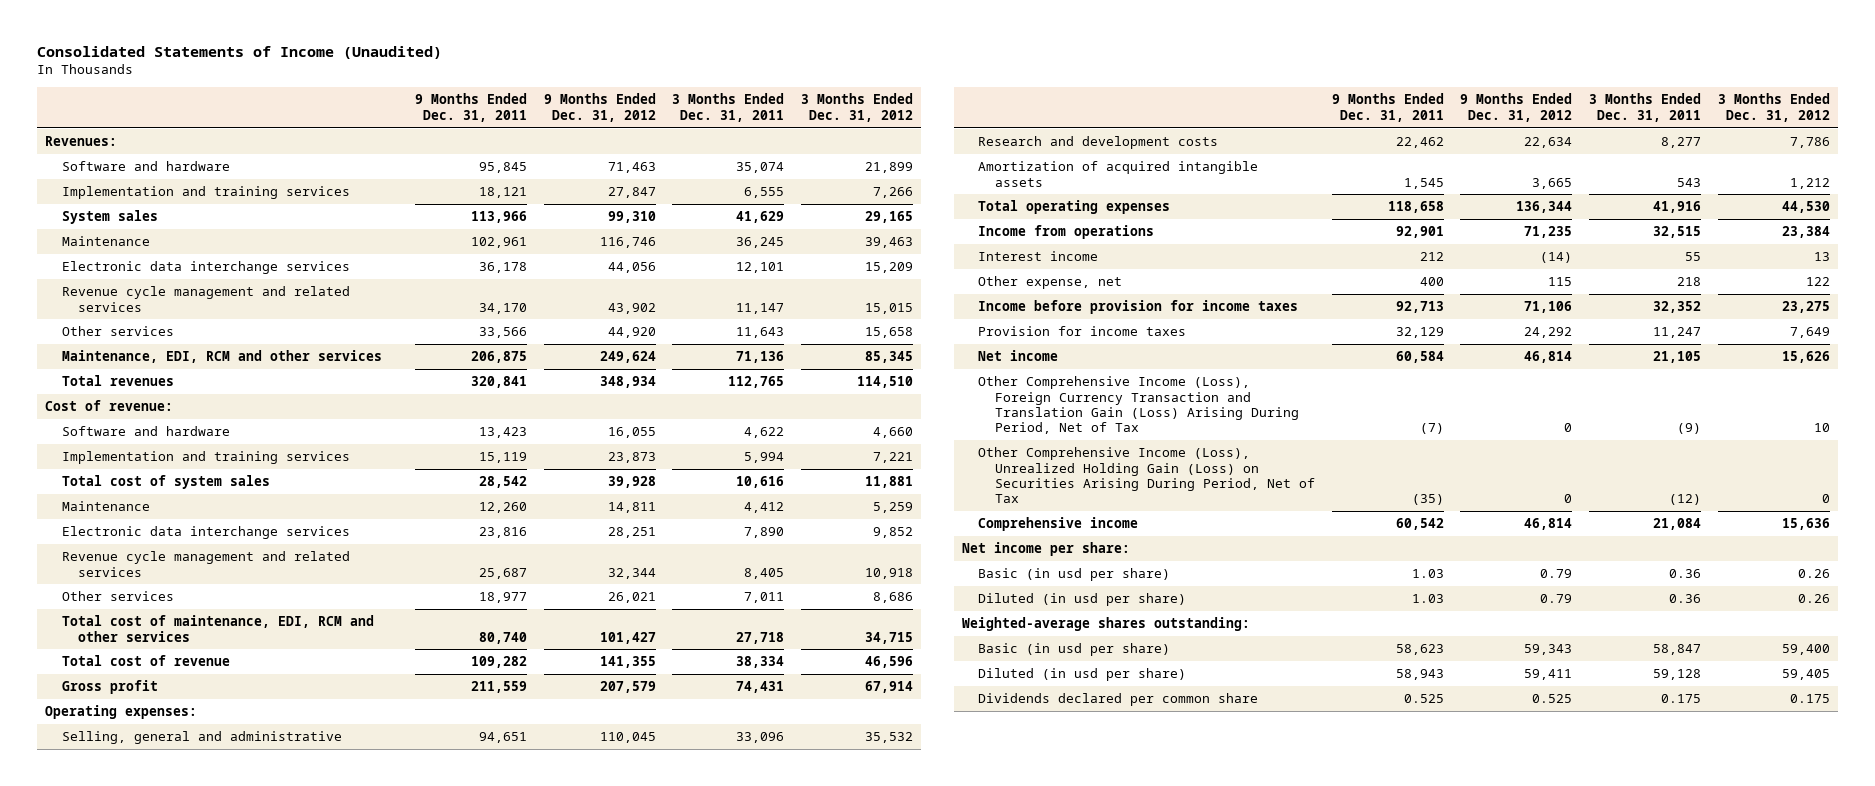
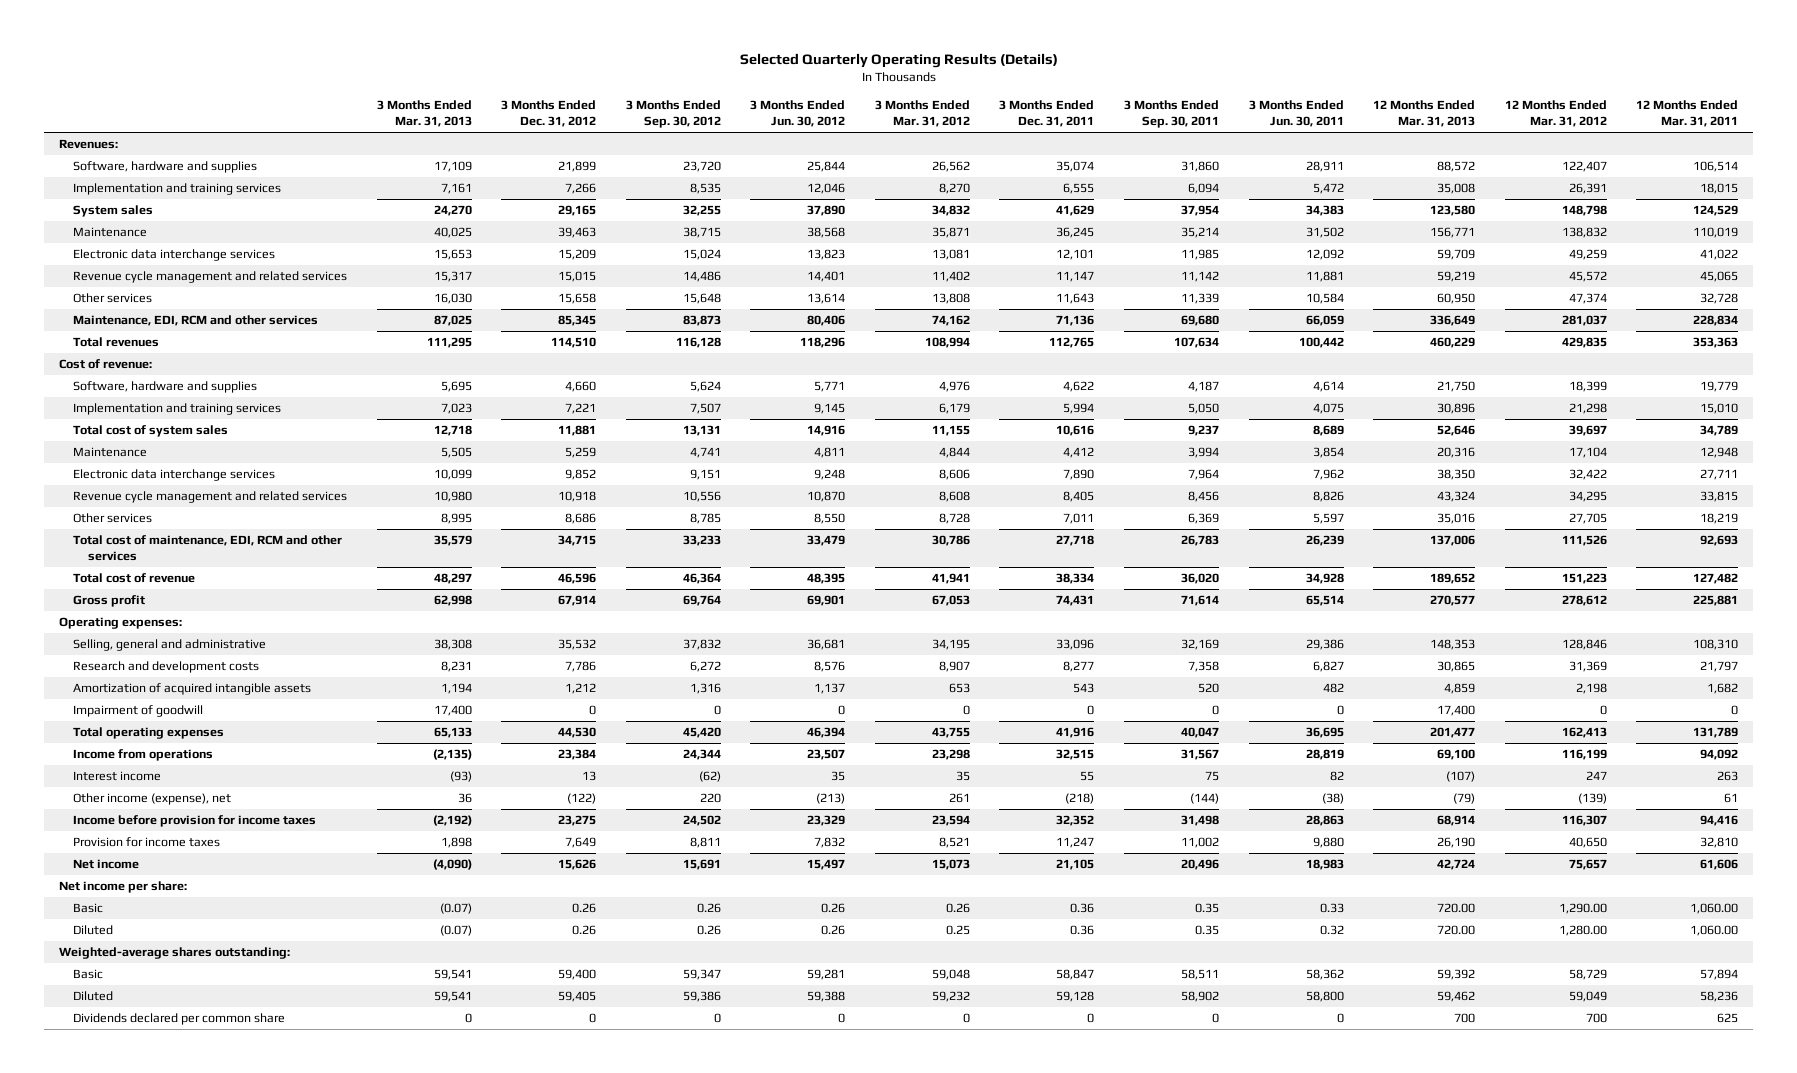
- Consolidated Statements of Income (Unaudited)
+ Selected Quarterly Operating Results (Details)
- | 9 Months Ended Dec. 31, 2011 | 9 Months Ended Dec. 31, 2012 | 3 Months Ended Dec. 31, 2011 | 3 Months Ended Dec. 31, 2012
+ | 3 Months Ended Mar. 31, 2013 | 3 Months Ended Dec. 31, 2012 | 3 Months Ended Sep. 30, 2012 | 3 Months Ended Jun. 30, 2012 | 3 Months Ended Mar. 31, 2012 | 3 Months Ended Dec. 31, 2011 | 3 Months Ended Sep. 30, 2011 | 3 Months Ended Jun. 30, 2011 | 12 Months Ended Mar. 31, 2013 | 12 Months Ended Mar. 31, 2012 | 12 Months Ended Mar. 31, 2011
- Software and hardware | 95,845 | 71,463 | 35,074 | 21,899
+ Software, hardware and supplies | 17,109 | 21,899 | 23,720 | 25,844 | 26,562 | 35,074 | 31,860 | 28,911 | 88,572 | 122,407 | 106,514
- Software and hardware | 13,423 | 16,055 | 4,622 | 4,660
+ Software, hardware and supplies | 5,695 | 4,660 | 5,624 | 5,771 | 4,976 | 4,622 | 4,187 | 4,614 | 21,750 | 18,399 | 19,779
+ Impairment of goodwill | 17,400 | 0 | 0 | 0 | 0 | 0 | 0 | 0 | 17,400 | 0 | 0
- Other expense, net | 400 | 115 | 218 | 122
+ Other income (expense), net | 36 | (122) | 220 | (213) | 261 | (218) | (144) | (38) | (79) | (139) | 61
- Other Comprehensive Income (Loss), Foreign Currency Transaction and Translation Gain (Loss) Arising During Period, Net of Tax | (7) | 0 | (9) | 10
- Other Comprehensive Income (Loss), Unrealized Holding Gain (Loss) on Securities Arising During Period, Net of Tax | (35) | 0 | (12) | 0
- Comprehensive income | 60,542 | 46,814 | 21,084 | 15,636
- Basic (in usd per share) | 1.03 | 0.79 | 0.36 | 0.26
- Diluted (in usd per share) | 1.03 | 0.79 | 0.36 | 0.26
+ Basic | (0.07) | 0.26 | 0.26 | 0.26 | 0.26 | 0.36 | 0.35 | 0.33 | 720.00 | 1,290.00 | 1,060.00
+ Diluted | (0.07) | 0.26 | 0.26 | 0.26 | 0.25 | 0.36 | 0.35 | 0.32 | 720.00 | 1,280.00 | 1,060.00
- Basic (in usd per share) | 58,623 | 59,343 | 58,847 | 59,400
- Diluted (in usd per share) | 58,943 | 59,411 | 59,128 | 59,405
- Dividends declared per common share | 0.525 | 0.525 | 0.175 | 0.175
+ Basic | 59,541 | 59,400 | 59,347 | 59,281 | 59,048 | 58,847 | 58,511 | 58,362 | 59,392 | 58,729 | 57,894
+ Diluted | 59,541 | 59,405 | 59,386 | 59,388 | 59,232 | 59,128 | 58,902 | 58,800 | 59,462 | 59,049 | 58,236
+ Dividends declared per common share | 0 | 0 | 0 | 0 | 0 | 0 | 0 | 0 | 700 | 700 | 625

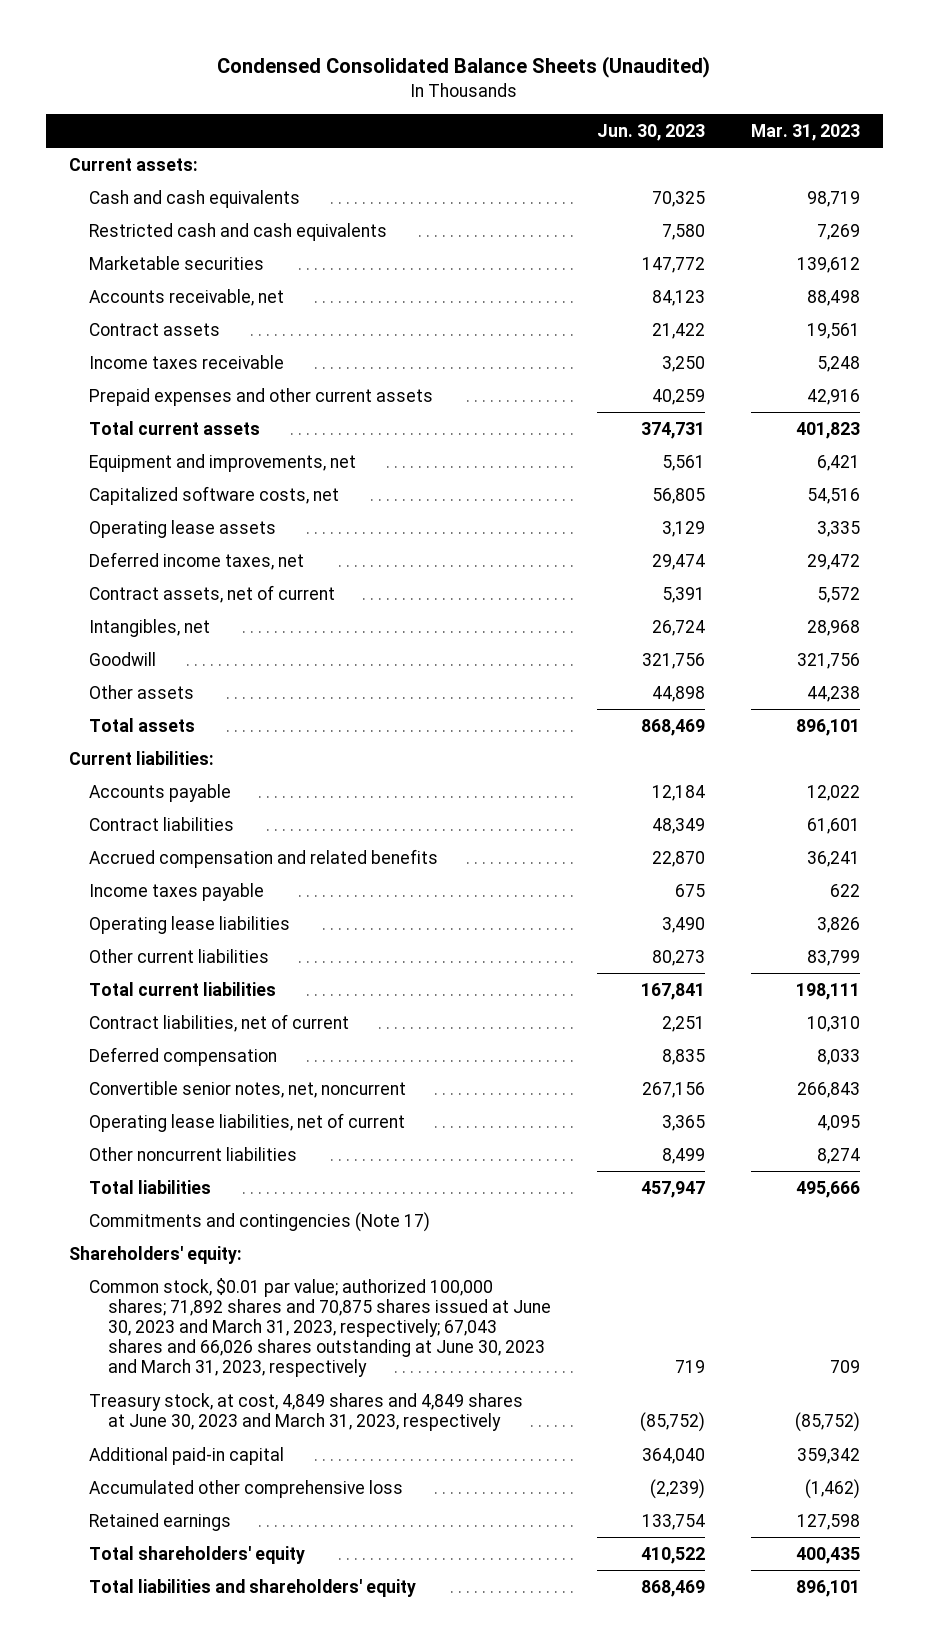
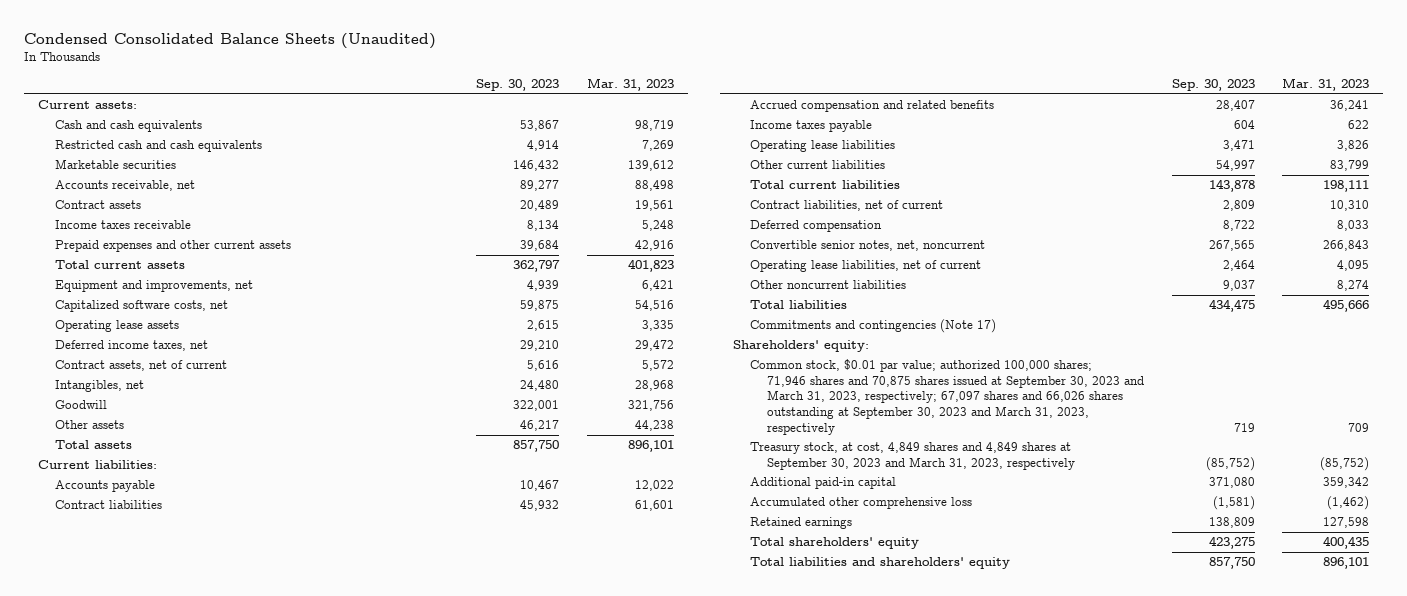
- | Jun. 30, 2023 | Mar. 31, 2023
+ | Sep. 30, 2023 | Mar. 31, 2023
- Common stock, $0.01 par value; authorized 100,000 shares; 71,892 shares and 70,875 shares issued at June 30, 2023 and March 31, 2023, respectively; 67,043 shares and 66,026 shares outstanding at June 30, 2023 and March 31, 2023, respectively | 719 | 709
- Treasury stock, at cost, 4,849 shares and 4,849 shares at June 30, 2023 and March 31, 2023, respectively | (85,752) | (85,752)
+ Common stock, $0.01 par value; authorized 100,000 shares; 71,946 shares and 70,875 shares issued at September 30, 2023 and March 31, 2023, respectively; 67,097 shares and 66,026 shares outstanding at September 30, 2023 and March 31, 2023, respectively | 719 | 709
+ Treasury stock, at cost, 4,849 shares and 4,849 shares at September 30, 2023 and March 31, 2023, respectively | (85,752) | (85,752)

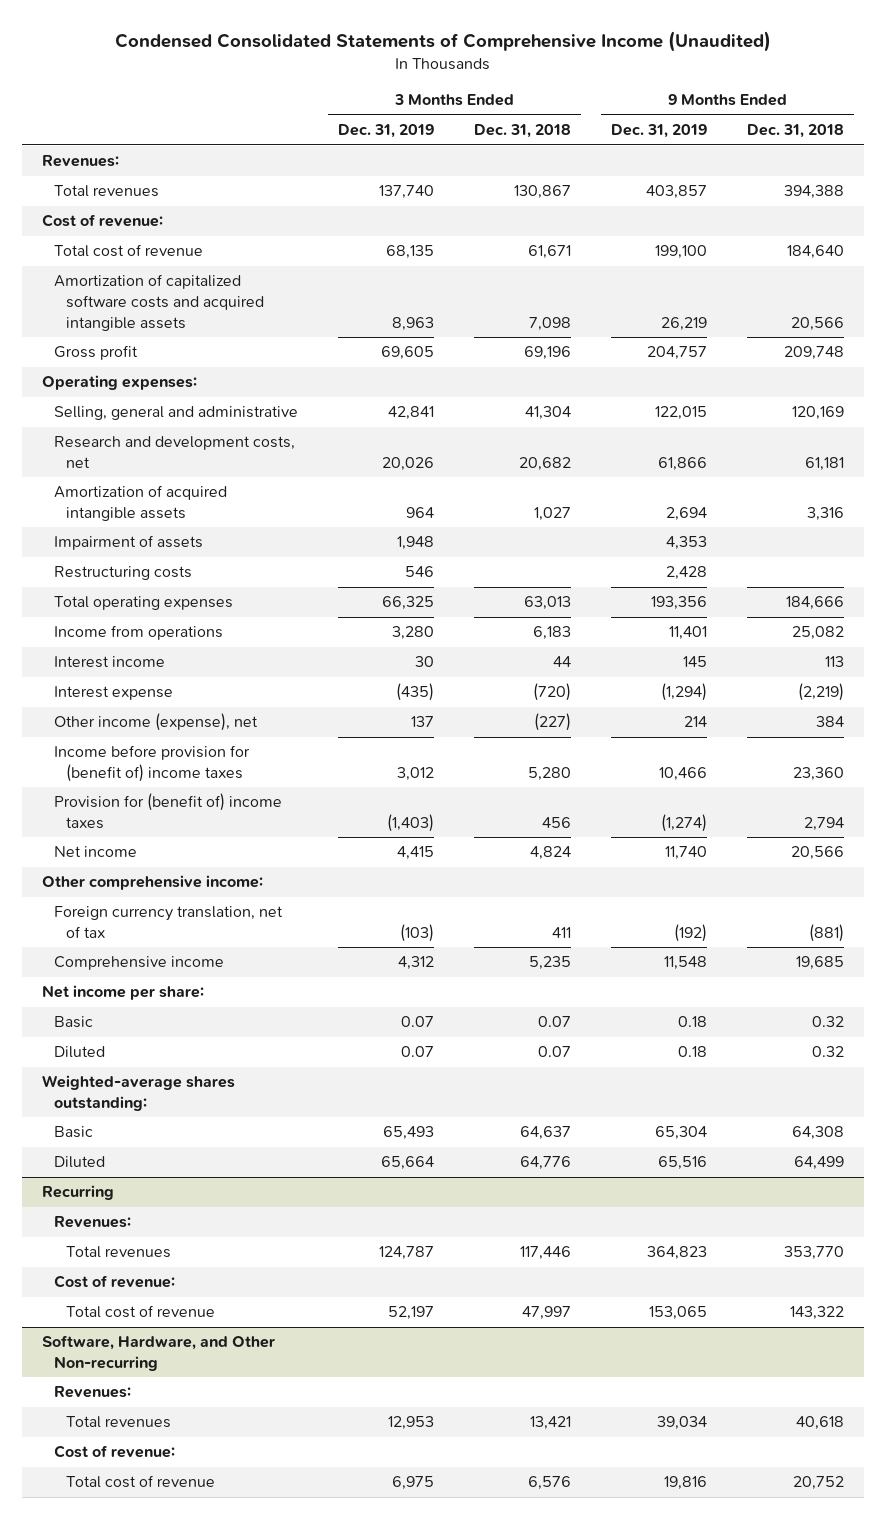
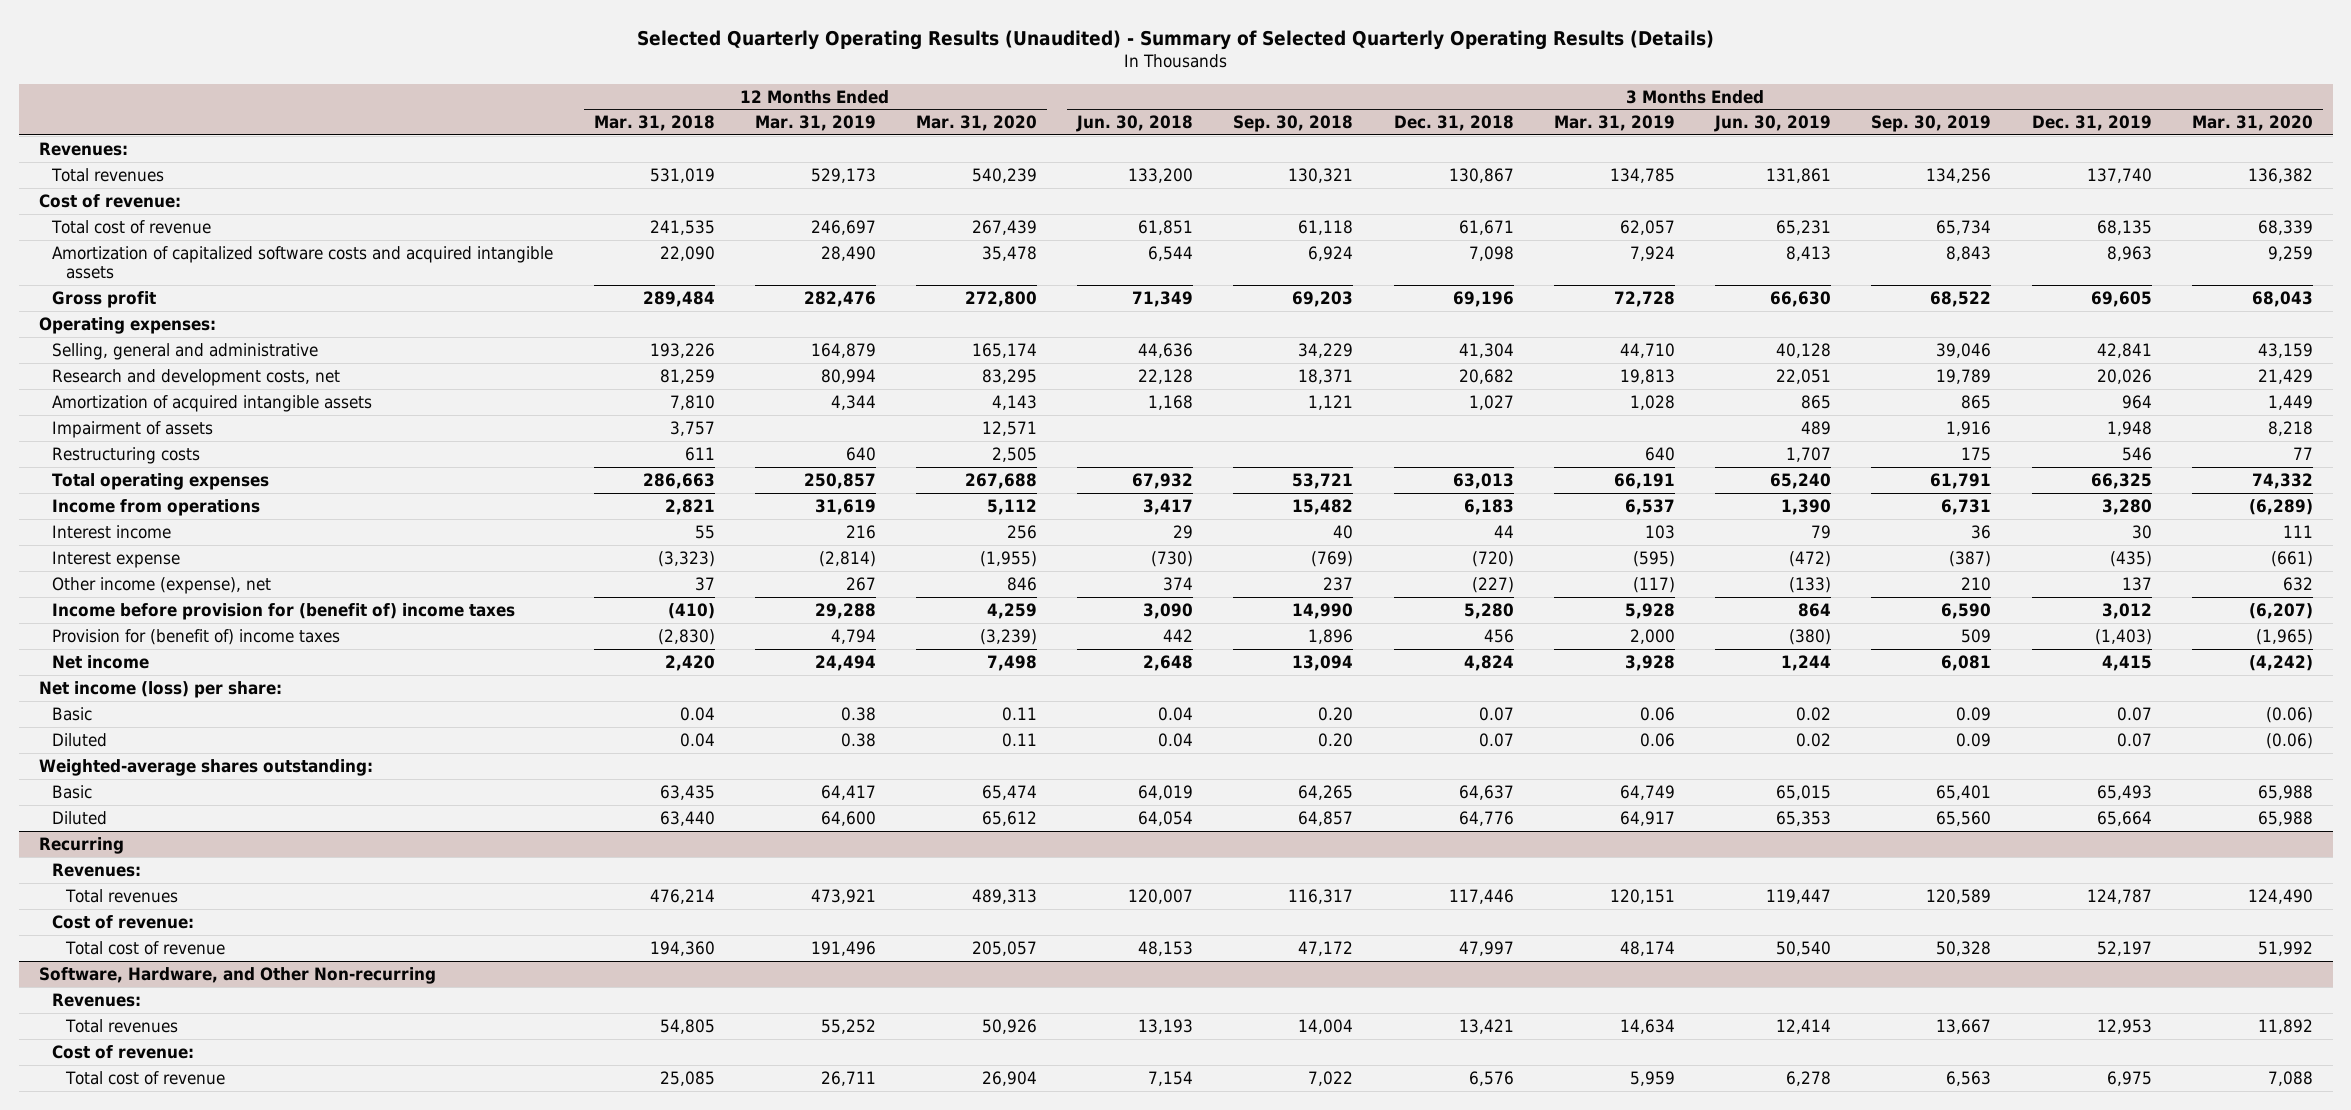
- Condensed Consolidated Statements of Comprehensive Income (Unaudited)
+ Selected Quarterly Operating Results (Unaudited) - Summary of Selected Quarterly Operating Results (Details)
- | 3 Months Ended Dec. 31, 2019 | 3 Months Ended Dec. 31, 2018 | 9 Months Ended Dec. 31, 2019 | 9 Months Ended Dec. 31, 2018
+ | 12 Months Ended Mar. 31, 2018 | 12 Months Ended Mar. 31, 2019 | 12 Months Ended Mar. 31, 2020 | 3 Months Ended Jun. 30, 2018 | 3 Months Ended Sep. 30, 2018 | 3 Months Ended Dec. 31, 2018 | 3 Months Ended Mar. 31, 2019 | 3 Months Ended Jun. 30, 2019 | 3 Months Ended Sep. 30, 2019 | 3 Months Ended Dec. 31, 2019 | 3 Months Ended Mar. 31, 2020
- Other comprehensive income:
- Foreign currency translation, net of tax | (103) | 411 | (192) | (881)
- Comprehensive income | 4,312 | 5,235 | 11,548 | 19,685
- Net income per share:
+ Net income (loss) per share:

